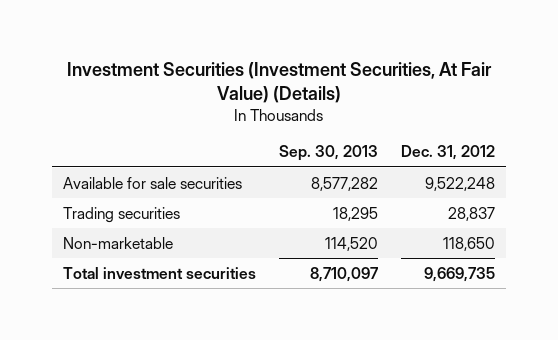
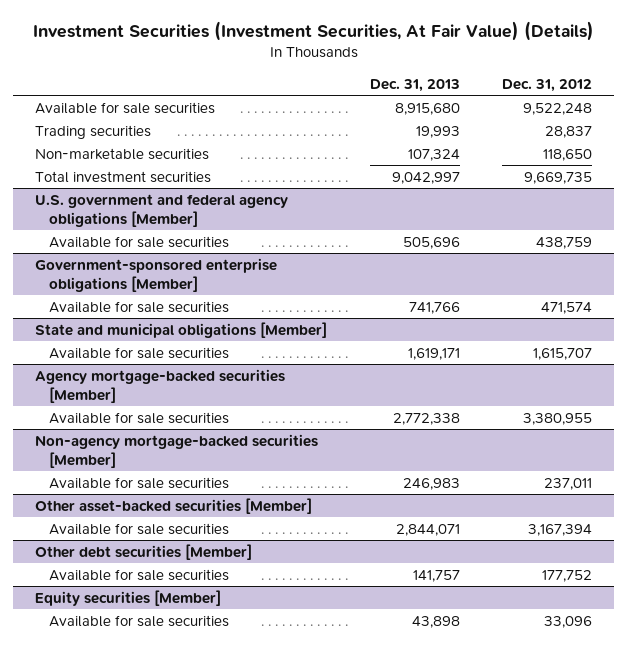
- | Sep. 30, 2013 | Dec. 31, 2012
+ | Dec. 31, 2013 | Dec. 31, 2012
- Non-marketable | 114,520 | 118,650
+ Non-marketable securities | 107,324 | 118,650
+ U.S. government and federal agency obligations [Member]
+ Available for sale securities | 505,696 | 438,759
+ Government-sponsored enterprise obligations [Member]
+ Available for sale securities | 741,766 | 471,574
+ State and municipal obligations [Member]
+ Available for sale securities | 1,619,171 | 1,615,707
+ Agency mortgage-backed securities [Member]
+ Available for sale securities | 2,772,338 | 3,380,955
+ Non-agency mortgage-backed securities [Member]
+ Available for sale securities | 246,983 | 237,011
+ Other asset-backed securities [Member]
+ Available for sale securities | 2,844,071 | 3,167,394
+ Other debt securities [Member]
+ Available for sale securities | 141,757 | 177,752
+ Equity securities [Member]
+ Available for sale securities | 43,898 | 33,096

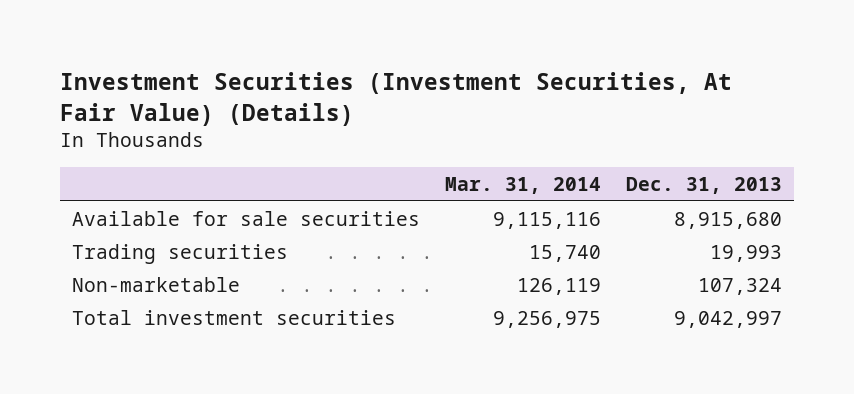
- | Dec. 31, 2013 | Dec. 31, 2012
+ | Mar. 31, 2014 | Dec. 31, 2013
- Non-marketable securities | 107,324 | 118,650
+ Non-marketable | 126,119 | 107,324
- U.S. government and federal agency obligations [Member]
- Available for sale securities | 505,696 | 438,759
- Government-sponsored enterprise obligations [Member]
- Available for sale securities | 741,766 | 471,574
- State and municipal obligations [Member]
- Available for sale securities | 1,619,171 | 1,615,707
- Agency mortgage-backed securities [Member]
- Available for sale securities | 2,772,338 | 3,380,955
- Non-agency mortgage-backed securities [Member]
- Available for sale securities | 246,983 | 237,011
- Other asset-backed securities [Member]
- Available for sale securities | 2,844,071 | 3,167,394
- Other debt securities [Member]
- Available for sale securities | 141,757 | 177,752
- Equity securities [Member]
- Available for sale securities | 43,898 | 33,096

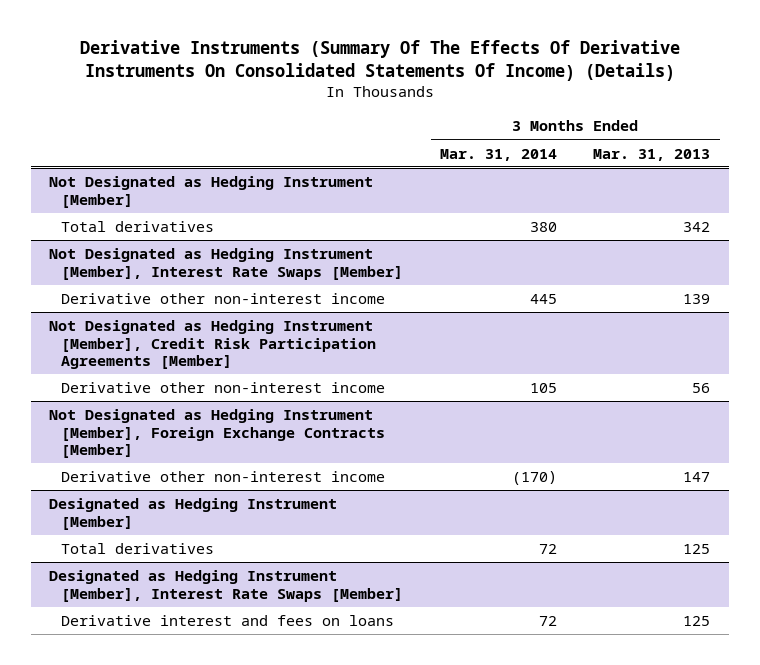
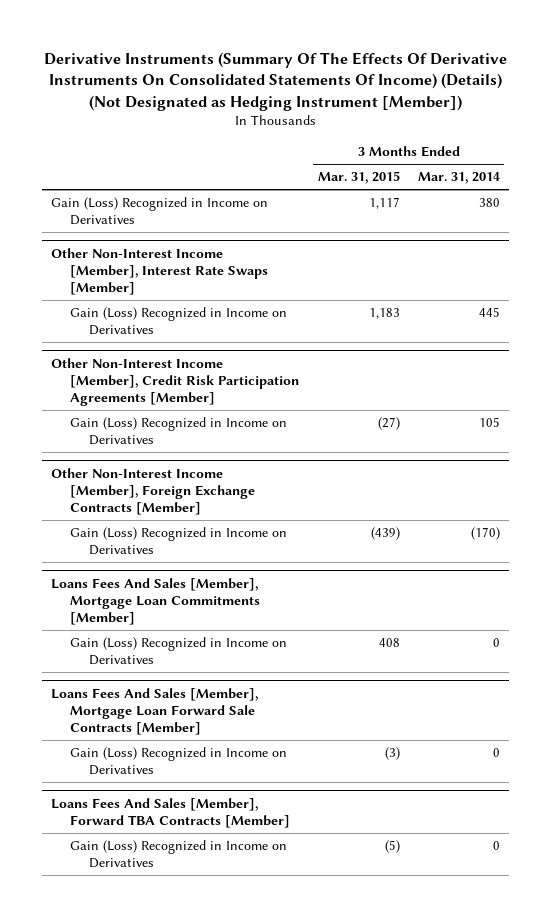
- Derivative Instruments (Summary Of The Effects Of Derivative Instruments On Consolidated Statements Of Income) (Details)
+ Derivative Instruments (Summary Of The Effects Of Derivative Instruments On Consolidated Statements Of Income) (Details) (Not Designated as Hedging Instrument [Member])
- | 3 Months Ended Mar. 31, 2014 | 3 Months Ended Mar. 31, 2013
+ | 3 Months Ended Mar. 31, 2015 | 3 Months Ended Mar. 31, 2014
- Not Designated as Hedging Instrument [Member]
- Total derivatives | 380 | 342
- Not Designated as Hedging Instrument [Member], Interest Rate Swaps [Member]
- Derivative other non-interest income | 445 | 139
- Not Designated as Hedging Instrument [Member], Credit Risk Participation Agreements [Member]
- Derivative other non-interest income | 105 | 56
- Not Designated as Hedging Instrument [Member], Foreign Exchange Contracts [Member]
- Derivative other non-interest income | (170) | 147
- Designated as Hedging Instrument [Member]
- Total derivatives | 72 | 125
- Designated as Hedging Instrument [Member], Interest Rate Swaps [Member]
- Derivative interest and fees on loans | 72 | 125
+ Gain (Loss) Recognized in Income on Derivatives | 1,117 | 380
+ Other Non-Interest Income [Member], Interest Rate Swaps [Member]
+ Gain (Loss) Recognized in Income on Derivatives | 1,183 | 445
+ Other Non-Interest Income [Member], Credit Risk Participation Agreements [Member]
+ Gain (Loss) Recognized in Income on Derivatives | (27) | 105
+ Other Non-Interest Income [Member], Foreign Exchange Contracts [Member]
+ Gain (Loss) Recognized in Income on Derivatives | (439) | (170)
+ Loans Fees And Sales [Member], Mortgage Loan Commitments [Member]
+ Gain (Loss) Recognized in Income on Derivatives | 408 | 0
+ Loans Fees And Sales [Member], Mortgage Loan Forward Sale Contracts [Member]
+ Gain (Loss) Recognized in Income on Derivatives | (3) | 0
+ Loans Fees And Sales [Member], Forward TBA Contracts [Member]
+ Gain (Loss) Recognized in Income on Derivatives | (5) | 0

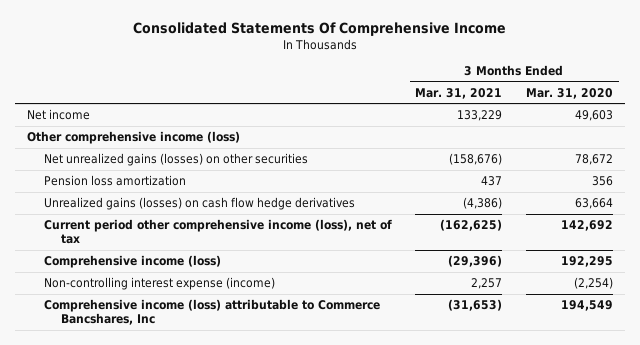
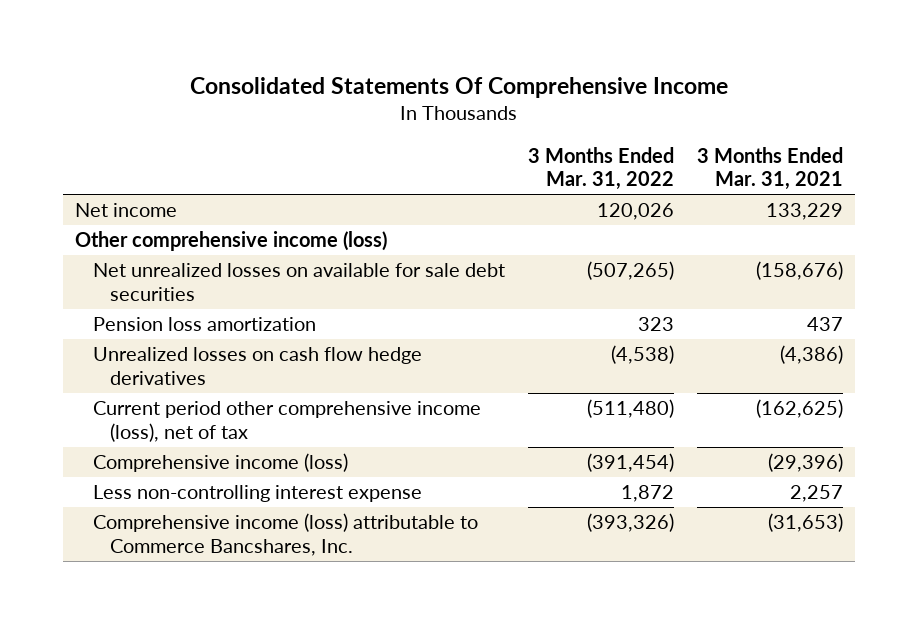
- | 3 Months Ended Mar. 31, 2021 | 3 Months Ended Mar. 31, 2020
+ | 3 Months Ended Mar. 31, 2022 | 3 Months Ended Mar. 31, 2021
- Net unrealized gains (losses) on other securities | (158,676) | 78,672
+ Net unrealized losses on available for sale debt securities | (507,265) | (158,676)
- Unrealized gains (losses) on cash flow hedge derivatives | (4,386) | 63,664
+ Unrealized losses on cash flow hedge derivatives | (4,538) | (4,386)
- Non-controlling interest expense (income) | 2,257 | (2,254)
- Comprehensive income (loss) attributable to Commerce Bancshares, Inc | (31,653) | 194,549
+ Less non-controlling interest expense | 1,872 | 2,257
+ Comprehensive income (loss) attributable to Commerce Bancshares, Inc. | (393,326) | (31,653)

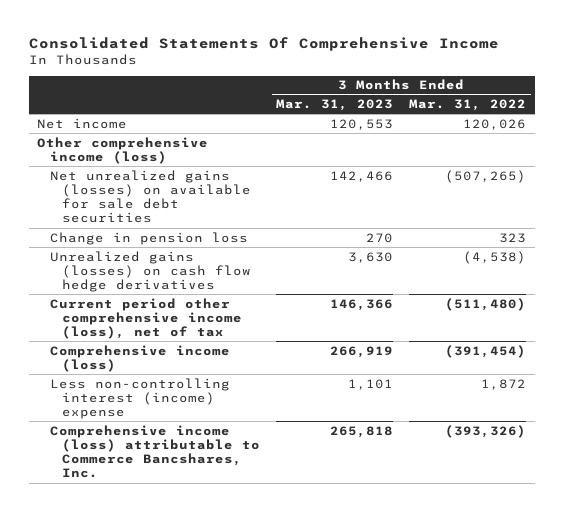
- | 3 Months Ended Mar. 31, 2022 | 3 Months Ended Mar. 31, 2021
+ | 3 Months Ended Mar. 31, 2023 | 3 Months Ended Mar. 31, 2022
- Net unrealized losses on available for sale debt securities | (507,265) | (158,676)
- Pension loss amortization | 323 | 437
- Unrealized losses on cash flow hedge derivatives | (4,538) | (4,386)
+ Net unrealized gains (losses) on available for sale debt securities | 142,466 | (507,265)
+ Change in pension loss | 270 | 323
+ Unrealized gains (losses) on cash flow hedge derivatives | 3,630 | (4,538)
- Less non-controlling interest expense | 1,872 | 2,257
+ Less non-controlling interest (income) expense | 1,101 | 1,872

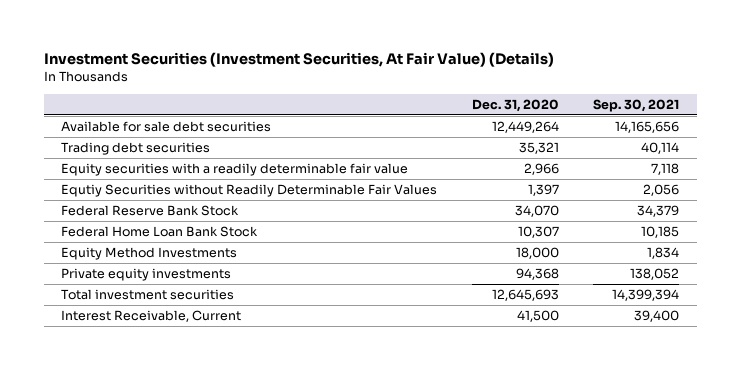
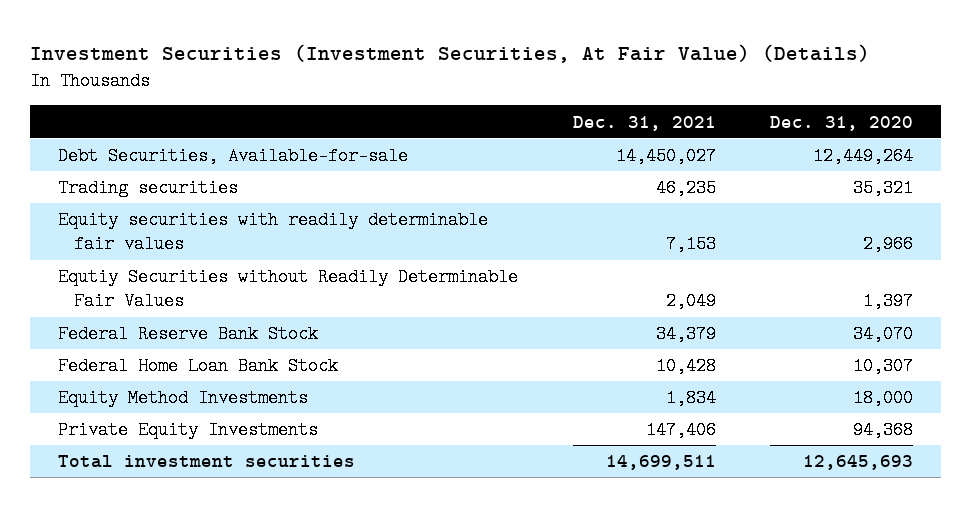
- | Dec. 31, 2020 | Sep. 30, 2021
+ | Dec. 31, 2021 | Dec. 31, 2020
- Available for sale debt securities | 12,449,264 | 14,165,656
- Trading debt securities | 35,321 | 40,114
- Equity securities with a readily determinable fair value | 2,966 | 7,118
+ Debt Securities, Available-for-sale | 14,450,027 | 12,449,264
+ Trading securities | 46,235 | 35,321
+ Equity securities with readily determinable fair values | 7,153 | 2,966
- Private equity investments | 94,368 | 138,052
+ Private Equity Investments | 147,406 | 94,368
- Interest Receivable, Current | 41,500 | 39,400

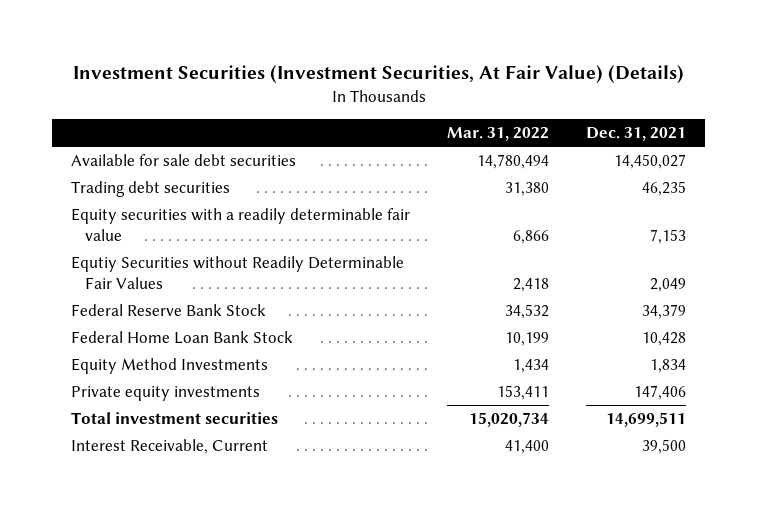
- | Dec. 31, 2021 | Dec. 31, 2020
+ | Mar. 31, 2022 | Dec. 31, 2021
- Debt Securities, Available-for-sale | 14,450,027 | 12,449,264
- Trading securities | 46,235 | 35,321
- Equity securities with readily determinable fair values | 7,153 | 2,966
+ Available for sale debt securities | 14,780,494 | 14,450,027
+ Trading debt securities | 31,380 | 46,235
+ Equity securities with a readily determinable fair value | 6,866 | 7,153
- Private Equity Investments | 147,406 | 94,368
+ Private equity investments | 153,411 | 147,406
+ Interest Receivable, Current | 41,400 | 39,500

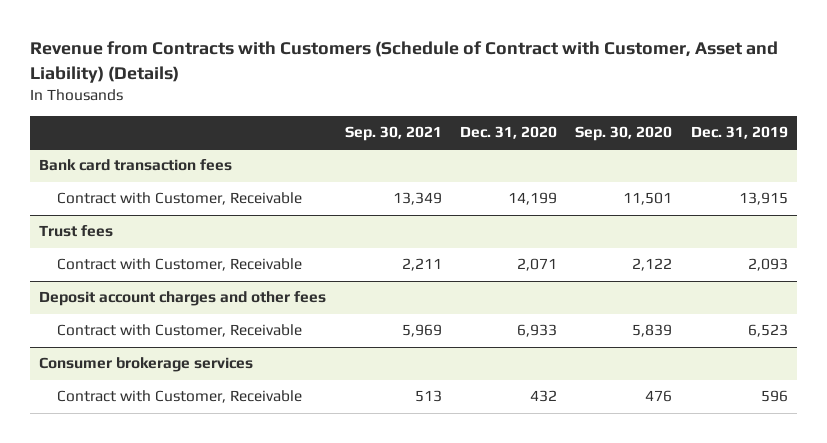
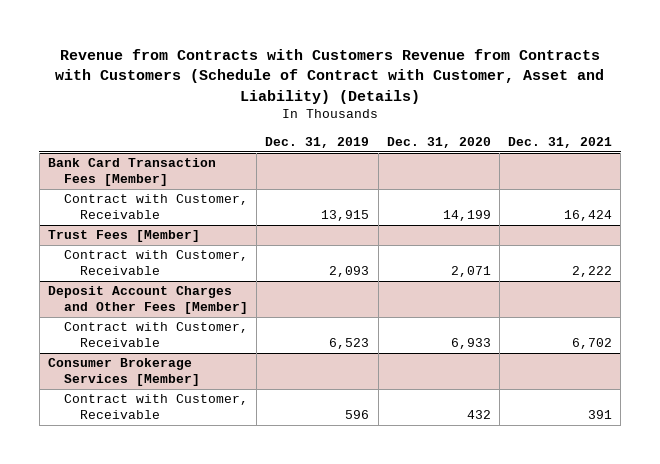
- Revenue from Contracts with Customers (Schedule of Contract with Customer, Asset and Liability) (Details)
+ Revenue from Contracts with Customers Revenue from Contracts with Customers (Schedule of Contract with Customer, Asset and Liability) (Details)
- | Sep. 30, 2021 | Dec. 31, 2020 | Sep. 30, 2020 | Dec. 31, 2019
+ | Dec. 31, 2019 | Dec. 31, 2020 | Dec. 31, 2021
- Bank card transaction fees
+ Bank Card Transaction Fees [Member]
- Trust fees
+ Trust Fees [Member]
- Deposit account charges and other fees
+ Deposit Account Charges and Other Fees [Member]
- Consumer brokerage services
+ Consumer Brokerage Services [Member]

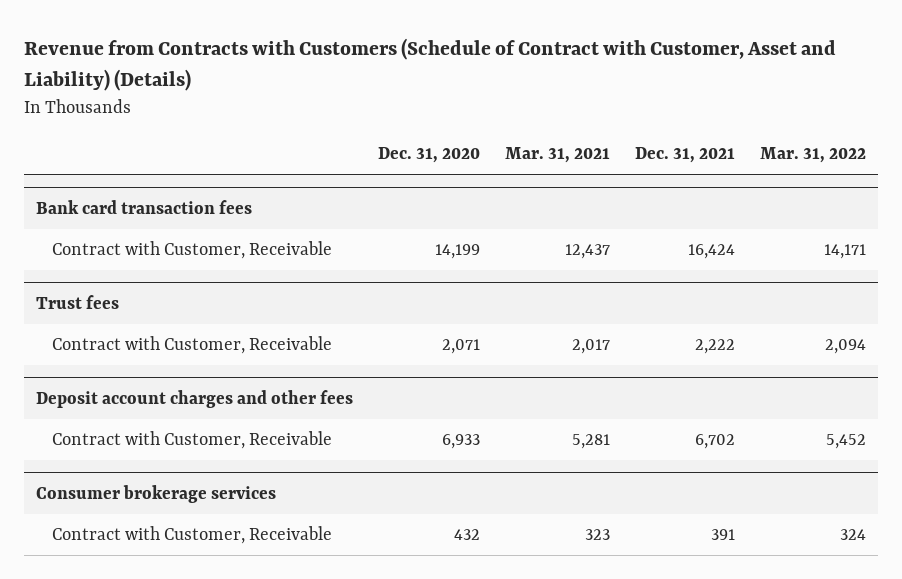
- Revenue from Contracts with Customers Revenue from Contracts with Customers (Schedule of Contract with Customer, Asset and Liability) (Details)
+ Revenue from Contracts with Customers (Schedule of Contract with Customer, Asset and Liability) (Details)
- | Dec. 31, 2019 | Dec. 31, 2020 | Dec. 31, 2021
+ | Dec. 31, 2020 | Mar. 31, 2021 | Dec. 31, 2021 | Mar. 31, 2022
- Bank Card Transaction Fees [Member]
+ Bank card transaction fees
- Trust Fees [Member]
+ Trust fees
- Deposit Account Charges and Other Fees [Member]
+ Deposit account charges and other fees
- Consumer Brokerage Services [Member]
+ Consumer brokerage services

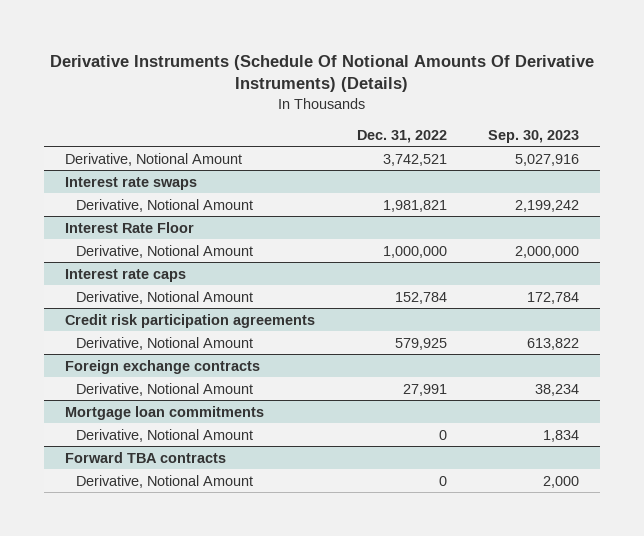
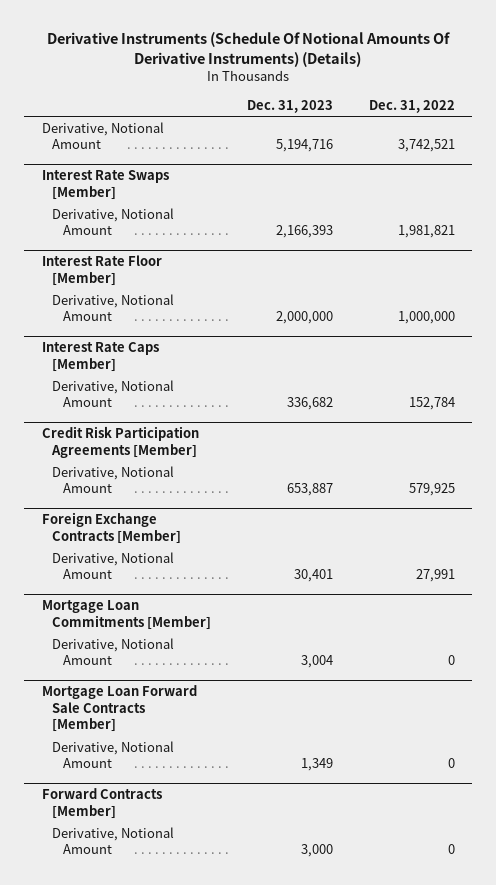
- | Dec. 31, 2022 | Sep. 30, 2023
+ | Dec. 31, 2023 | Dec. 31, 2022
- Interest rate swaps
+ Interest Rate Swaps [Member]
- Interest Rate Floor
+ Interest Rate Floor [Member]
- Interest rate caps
+ Interest Rate Caps [Member]
- Credit risk participation agreements
+ Credit Risk Participation Agreements [Member]
- Foreign exchange contracts
+ Foreign Exchange Contracts [Member]
- Mortgage loan commitments
+ Mortgage Loan Commitments [Member]
- Forward TBA contracts
+ Mortgage Loan Forward Sale Contracts [Member]
+ Forward Contracts [Member]
+ Derivative, Notional Amount | 3,000 | 0

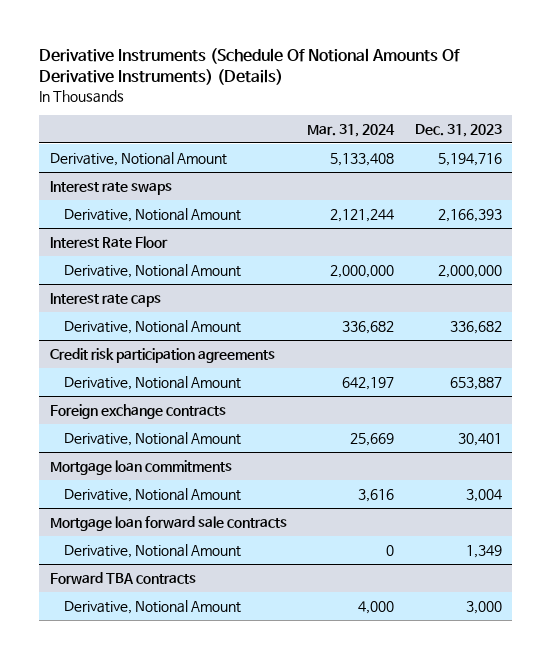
- | Dec. 31, 2023 | Dec. 31, 2022
+ | Mar. 31, 2024 | Dec. 31, 2023
- Interest Rate Swaps [Member]
+ Interest rate swaps
- Interest Rate Floor [Member]
+ Interest Rate Floor
- Interest Rate Caps [Member]
+ Interest rate caps
- Credit Risk Participation Agreements [Member]
+ Credit risk participation agreements
- Foreign Exchange Contracts [Member]
+ Foreign exchange contracts
- Mortgage Loan Commitments [Member]
+ Mortgage loan commitments
- Mortgage Loan Forward Sale Contracts [Member]
+ Mortgage loan forward sale contracts
- Forward Contracts [Member]
+ Forward TBA contracts

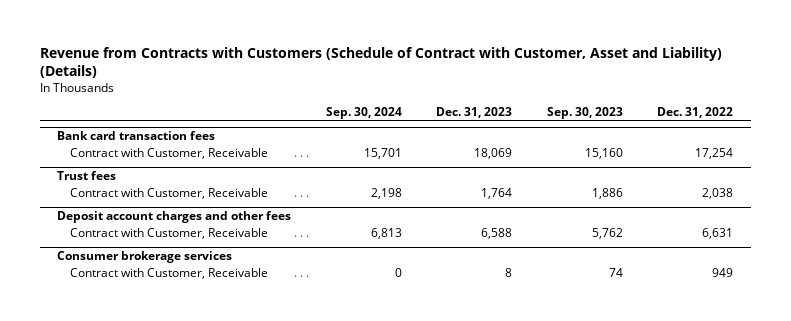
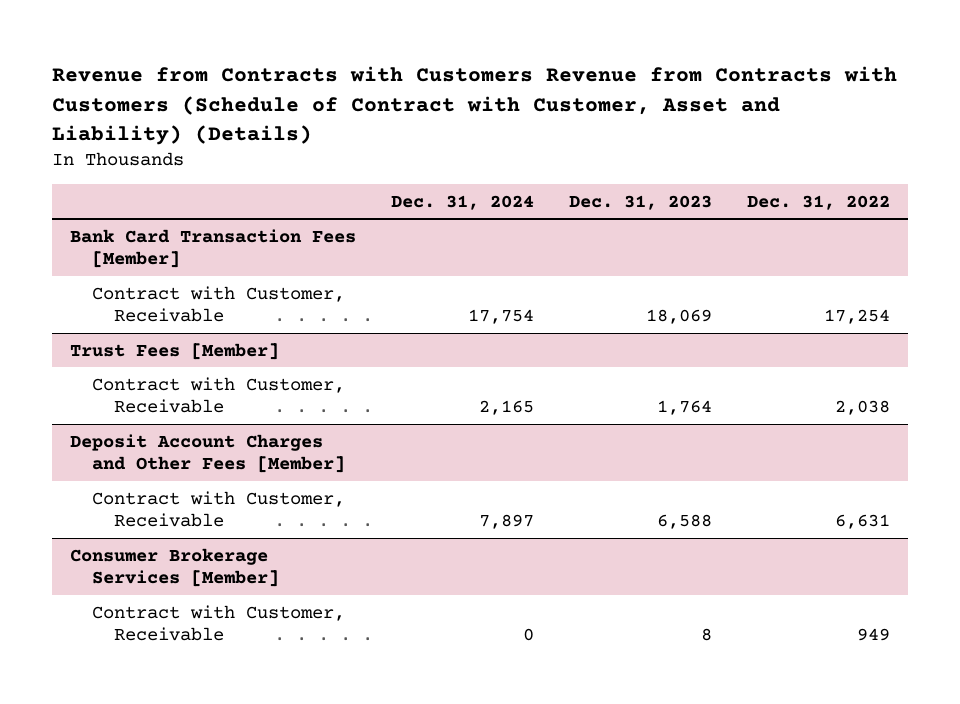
- Revenue from Contracts with Customers (Schedule of Contract with Customer, Asset and Liability) (Details)
+ Revenue from Contracts with Customers Revenue from Contracts with Customers (Schedule of Contract with Customer, Asset and Liability) (Details)
- | Sep. 30, 2024 | Dec. 31, 2023 | Sep. 30, 2023 | Dec. 31, 2022
+ | Dec. 31, 2024 | Dec. 31, 2023 | Dec. 31, 2022
- Bank card transaction fees
+ Bank Card Transaction Fees [Member]
- Trust fees
+ Trust Fees [Member]
- Deposit account charges and other fees
+ Deposit Account Charges and Other Fees [Member]
- Consumer brokerage services
+ Consumer Brokerage Services [Member]

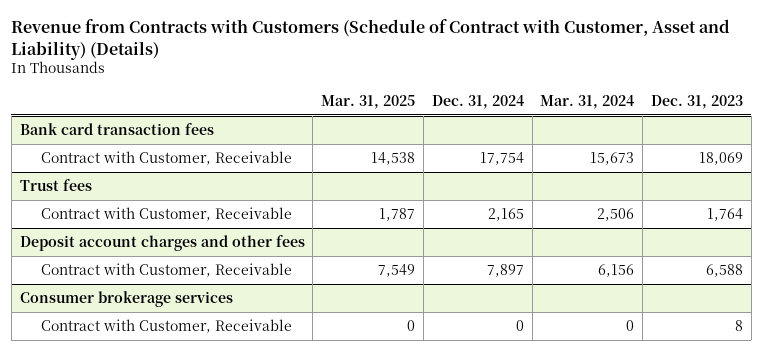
- Revenue from Contracts with Customers Revenue from Contracts with Customers (Schedule of Contract with Customer, Asset and Liability) (Details)
+ Revenue from Contracts with Customers (Schedule of Contract with Customer, Asset and Liability) (Details)
- | Dec. 31, 2024 | Dec. 31, 2023 | Dec. 31, 2022
+ | Mar. 31, 2025 | Dec. 31, 2024 | Mar. 31, 2024 | Dec. 31, 2023
- Bank Card Transaction Fees [Member]
+ Bank card transaction fees
- Trust Fees [Member]
+ Trust fees
- Deposit Account Charges and Other Fees [Member]
+ Deposit account charges and other fees
- Consumer Brokerage Services [Member]
+ Consumer brokerage services

